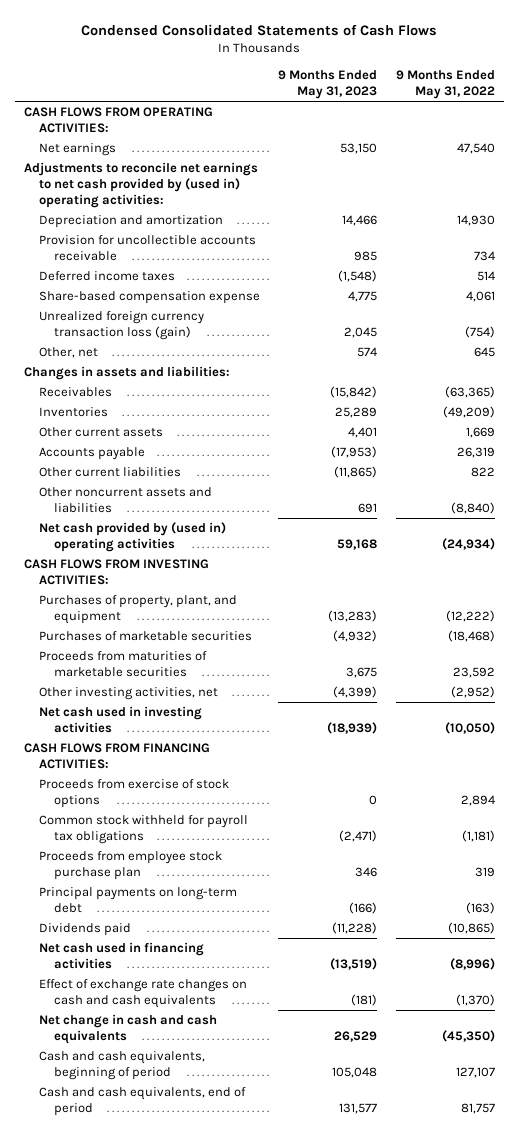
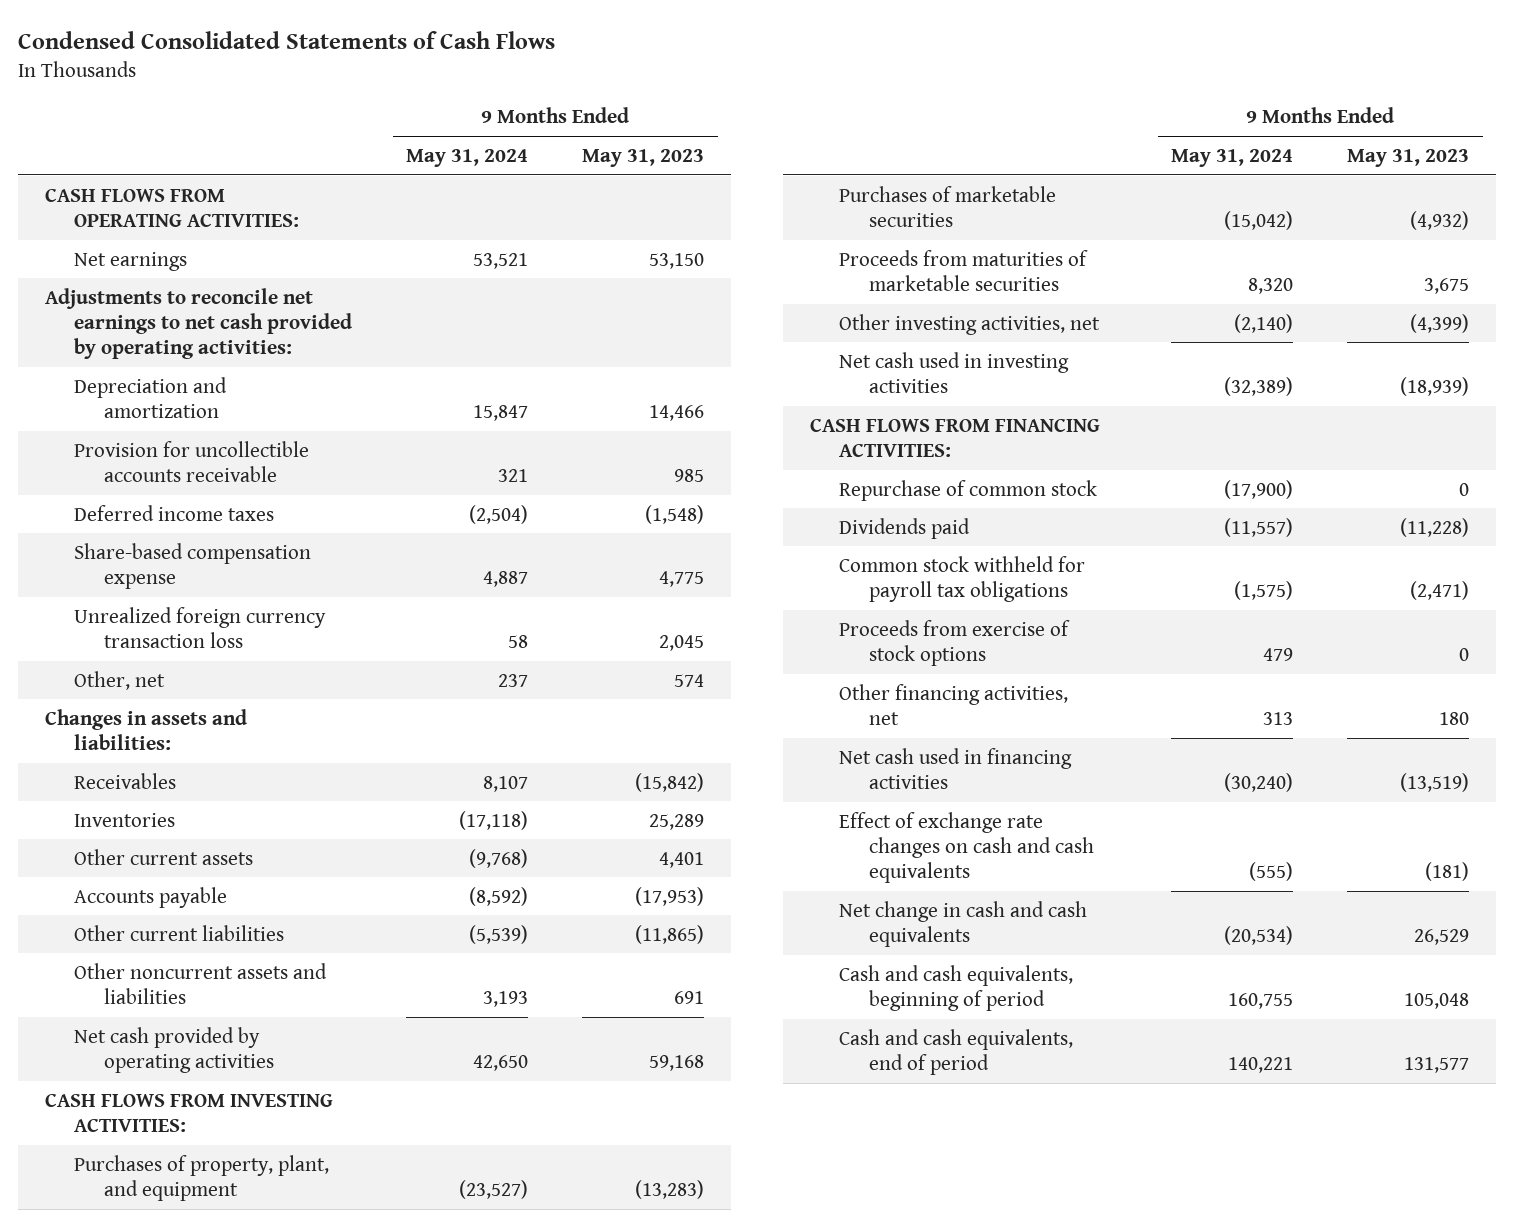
- | 9 Months Ended May 31, 2023 | 9 Months Ended May 31, 2022
+ | 9 Months Ended May 31, 2024 | 9 Months Ended May 31, 2023
- Adjustments to reconcile net earnings to net cash provided by (used in) operating activities:
+ Adjustments to reconcile net earnings to net cash provided by operating activities:
- Unrealized foreign currency transaction loss (gain) | 2,045 | (754)
+ Unrealized foreign currency transaction loss | 58 | 2,045
- Net cash provided by (used in) operating activities | 59,168 | (24,934)
+ Net cash provided by operating activities | 42,650 | 59,168
- Proceeds from employee stock purchase plan | 346 | 319
- Principal payments on long-term debt | (166) | (163)
+ Repurchase of common stock | (17,900) | 0
moved down: Common stock withheld for payroll tax obligations | (1,575) | (2,471)
moved down: Proceeds from exercise of stock options | 479 | 0
+ Other financing activities, net | 313 | 180

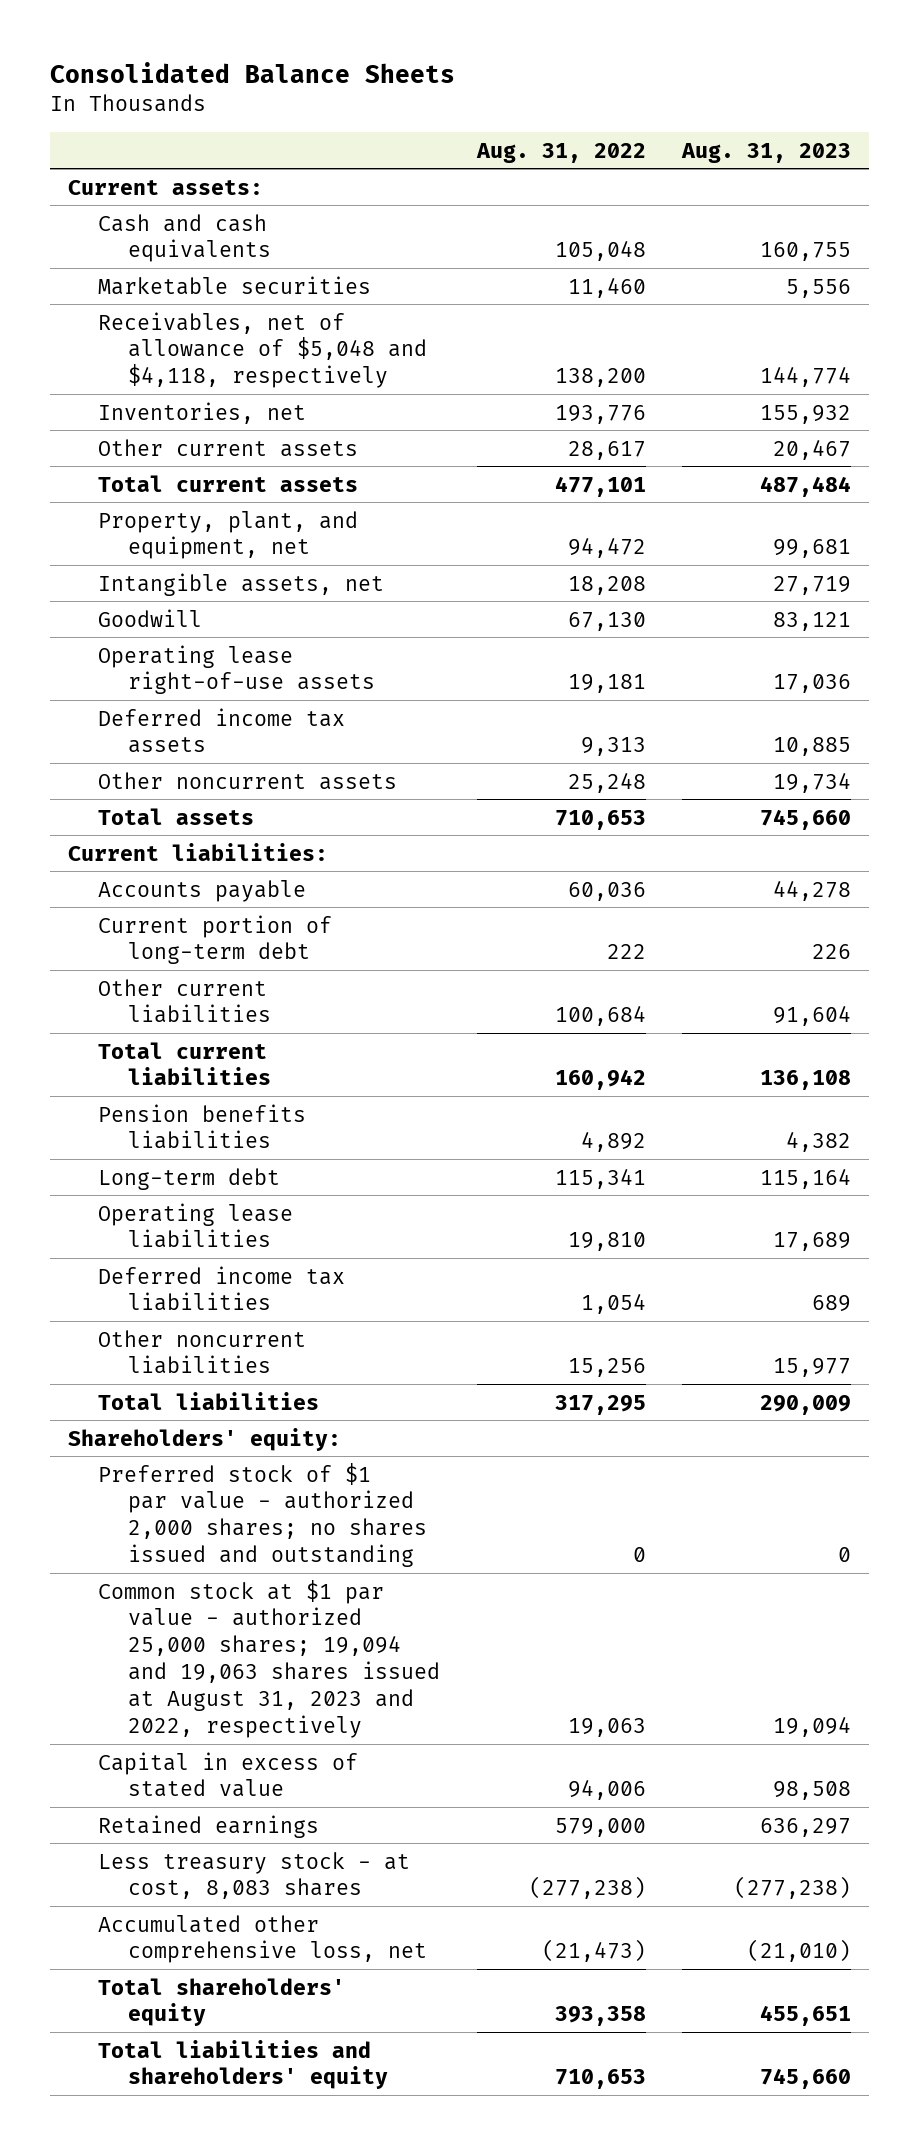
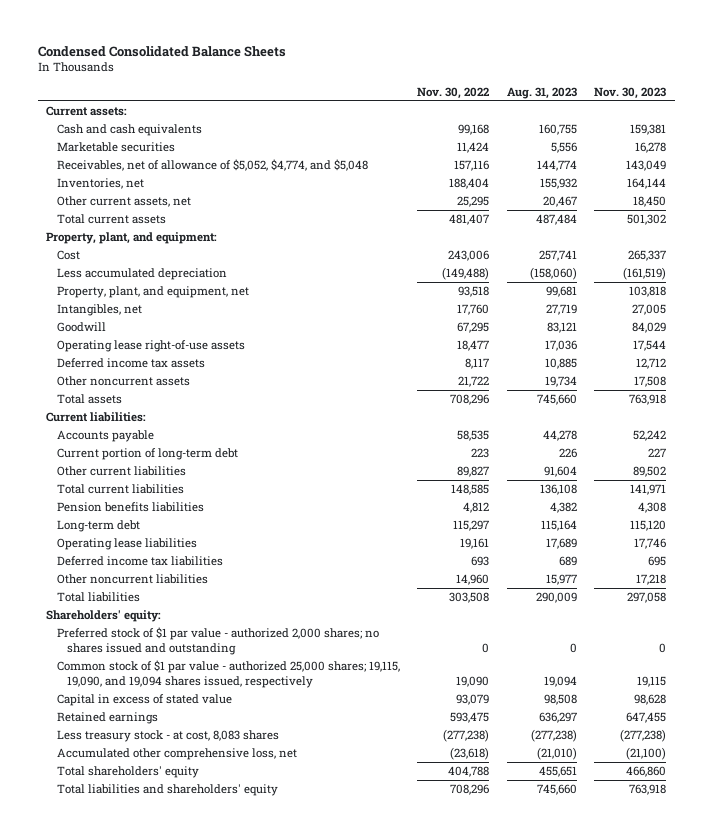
- Consolidated Balance Sheets
+ Condensed Consolidated Balance Sheets
- | Aug. 31, 2022 | Aug. 31, 2023
+ | Nov. 30, 2022 | Aug. 31, 2023 | Nov. 30, 2023
- Receivables, net of allowance of $5,048 and $4,118, respectively | 138,200 | 144,774
+ Receivables, net of allowance of $5,052, $4,774, and $5,048 | 157,116 | 144,774 | 143,049
- Other current assets | 28,617 | 20,467
+ Other current assets, net | 25,295 | 20,467 | 18,450
+ Property, plant, and equipment:
+ Cost | 243,006 | 257,741 | 265,337
+ Less accumulated depreciation | (149,488) | (158,060) | (161,519)
- Intangible assets, net | 18,208 | 27,719
+ Intangibles, net | 17,760 | 27,719 | 27,005
- Common stock at $1 par value - authorized 25,000 shares; 19,094 and 19,063 shares issued at August 31, 2023 and 2022, respectively | 19,063 | 19,094
+ Common stock of $1 par value - authorized 25,000 shares; 19,115, 19,090, and 19,094 shares issued, respectively | 19,090 | 19,094 | 19,115

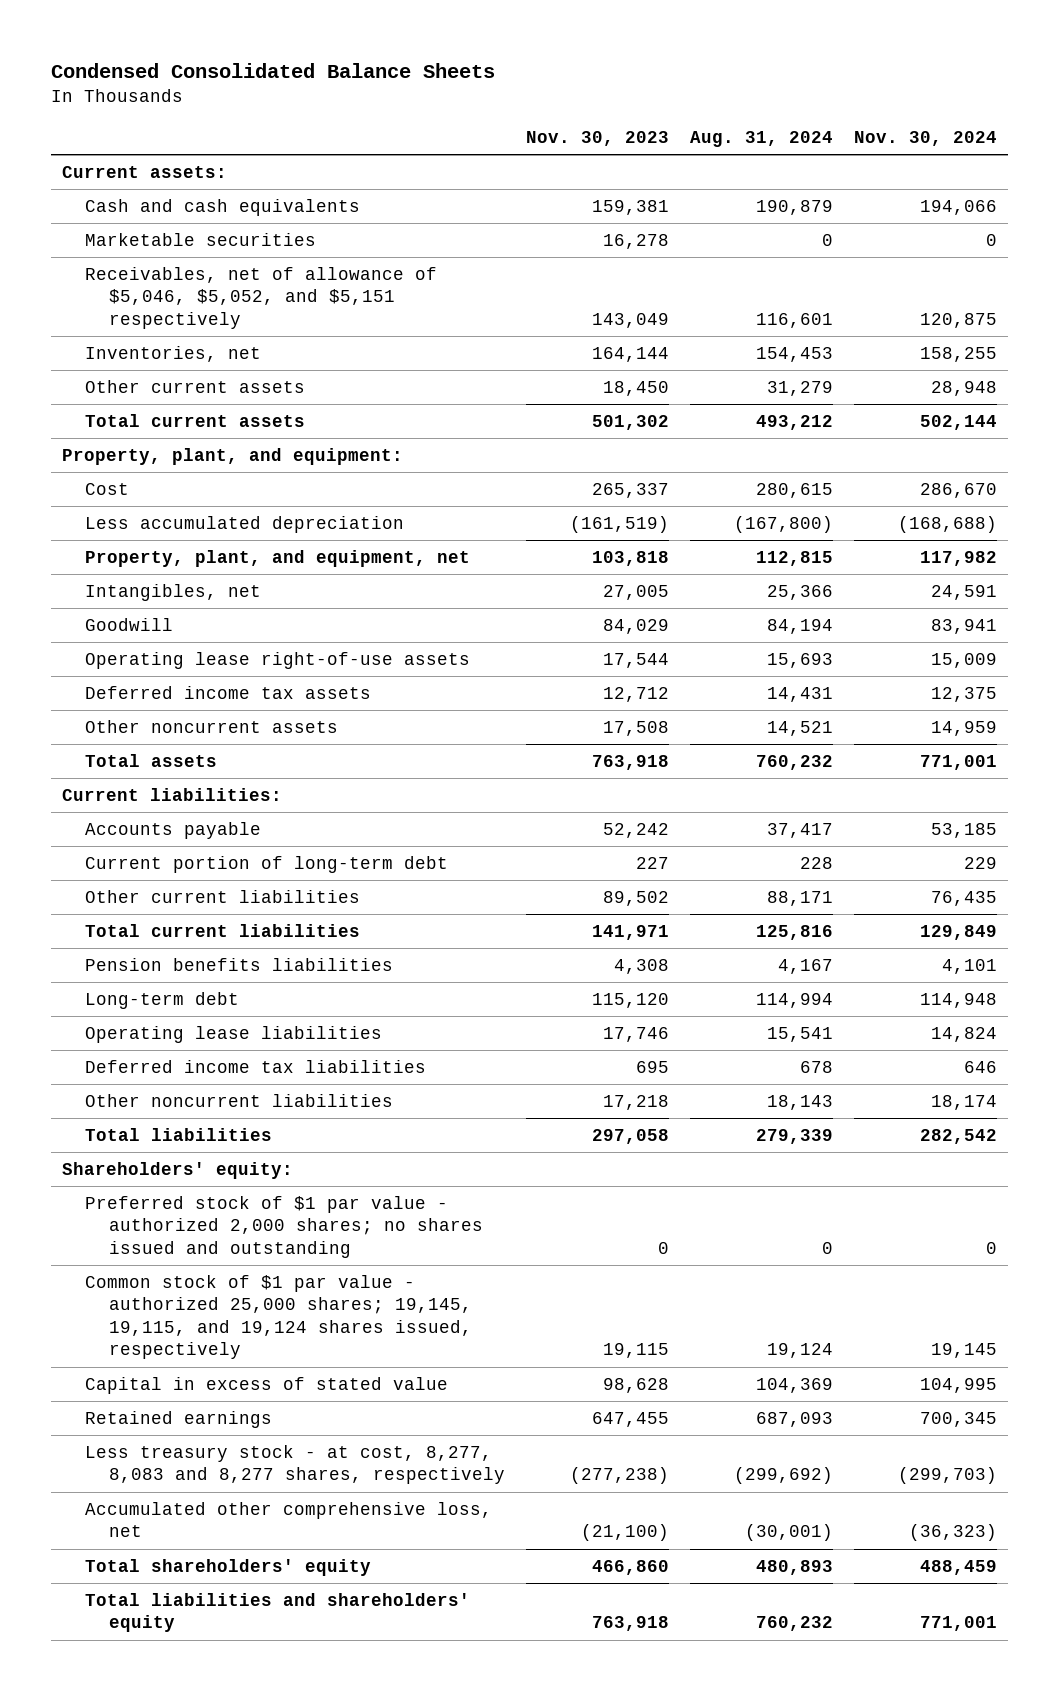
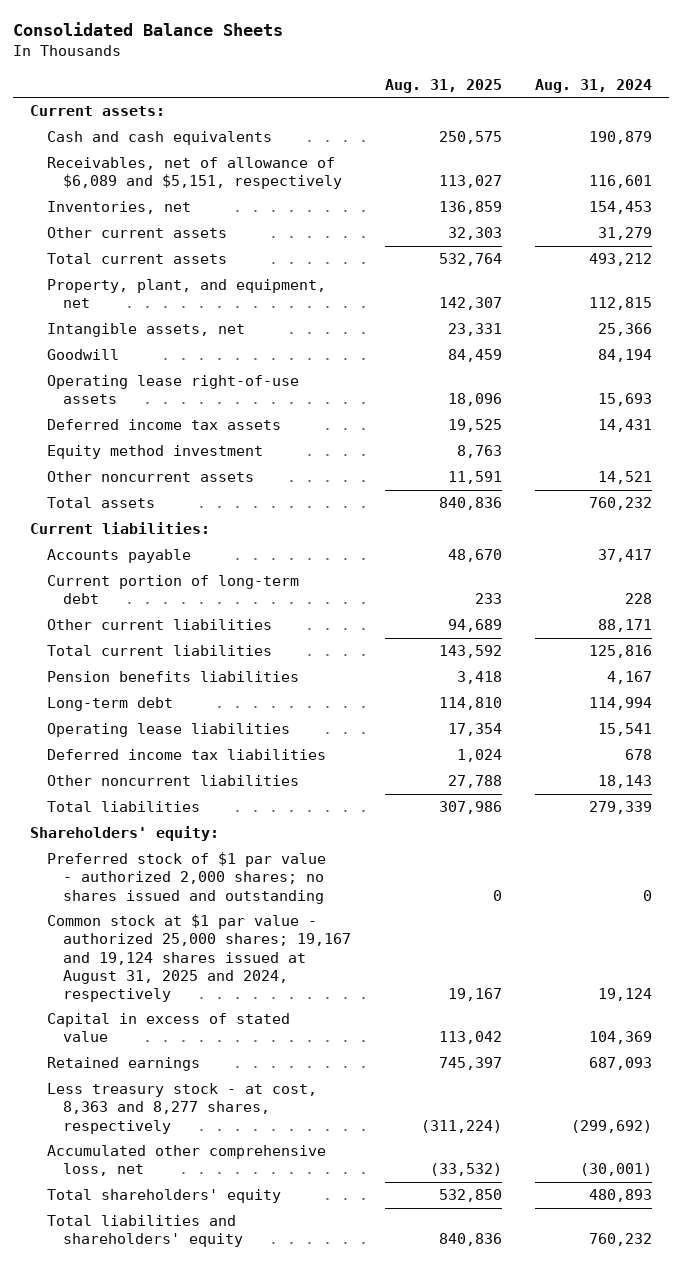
- Condensed Consolidated Balance Sheets
+ Consolidated Balance Sheets
- | Nov. 30, 2023 | Aug. 31, 2024 | Nov. 30, 2024
+ | Aug. 31, 2025 | Aug. 31, 2024
- Marketable securities | 16,278 | 0 | 0
- Receivables, net of allowance of $5,046, $5,052, and $5,151 respectively | 143,049 | 116,601 | 120,875
+ Receivables, net of allowance of $6,089 and $5,151, respectively | 113,027 | 116,601
- Property, plant, and equipment:
- Cost | 265,337 | 280,615 | 286,670
- Less accumulated depreciation | (161,519) | (167,800) | (168,688)
- Intangibles, net | 27,005 | 25,366 | 24,591
+ Intangible assets, net | 23,331 | 25,366
+ Equity method investment | 8,763 |
- Common stock of $1 par value - authorized 25,000 shares; 19,145, 19,115, and 19,124 shares issued, respectively | 19,115 | 19,124 | 19,145
+ Common stock at $1 par value - authorized 25,000 shares; 19,167 and 19,124 shares issued at August 31, 2025 and 2024, respectively | 19,167 | 19,124
- Less treasury stock - at cost, 8,277, 8,083 and 8,277 shares, respectively | (277,238) | (299,692) | (299,703)
+ Less treasury stock - at cost, 8,363 and 8,277 shares, respectively | (311,224) | (299,692)

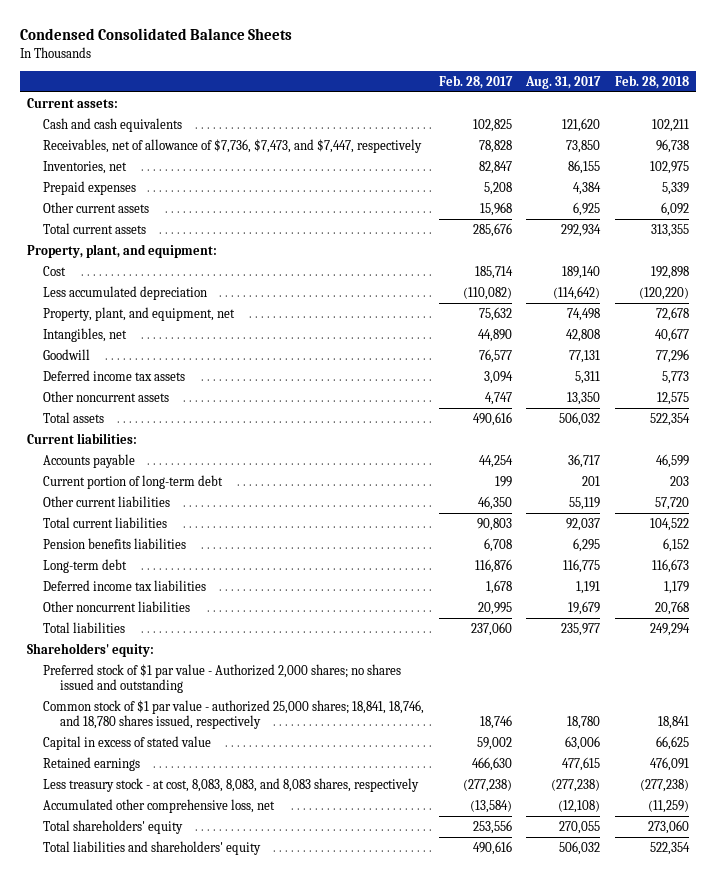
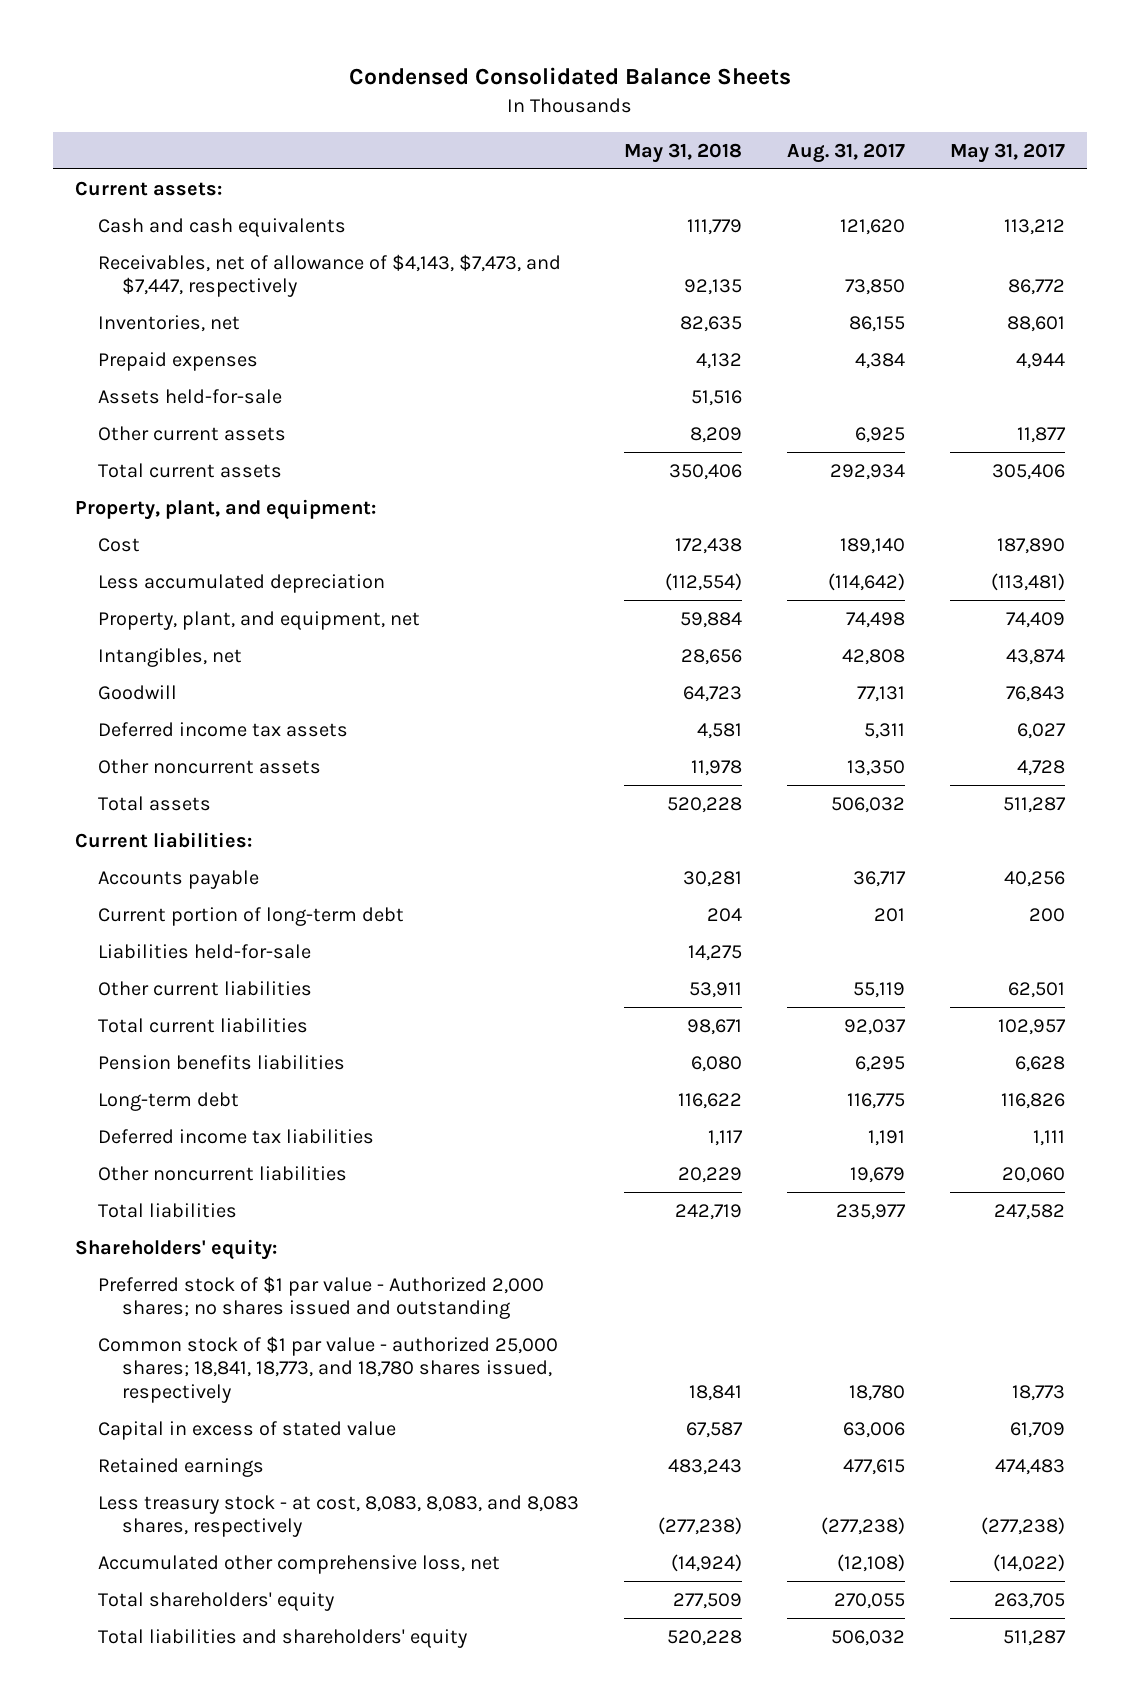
- | Feb. 28, 2017 | Aug. 31, 2017 | Feb. 28, 2018
+ | May 31, 2018 | Aug. 31, 2017 | May 31, 2017
- Receivables, net of allowance of $7,736, $7,473, and $7,447, respectively | 78,828 | 73,850 | 96,738
+ Receivables, net of allowance of $4,143, $7,473, and $7,447, respectively | 92,135 | 73,850 | 86,772
+ Assets held-for-sale | 51,516 | |
+ Liabilities held-for-sale | 14,275 | |
- Common stock of $1 par value - authorized 25,000 shares; 18,841, 18,746, and 18,780 shares issued, respectively | 18,746 | 18,780 | 18,841
+ Common stock of $1 par value - authorized 25,000 shares; 18,841, 18,773, and 18,780 shares issued, respectively | 18,841 | 18,780 | 18,773

